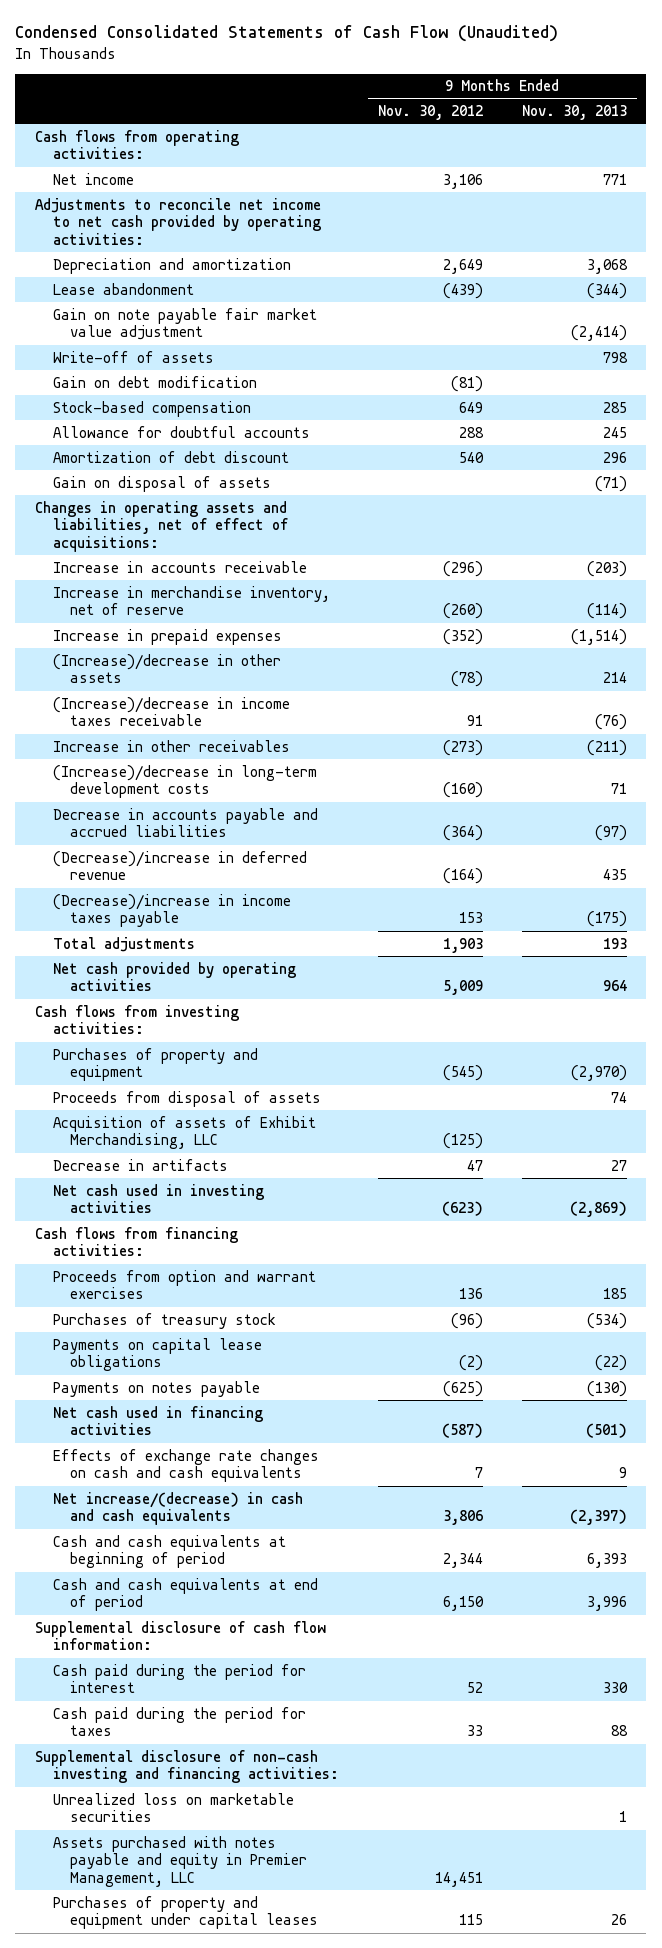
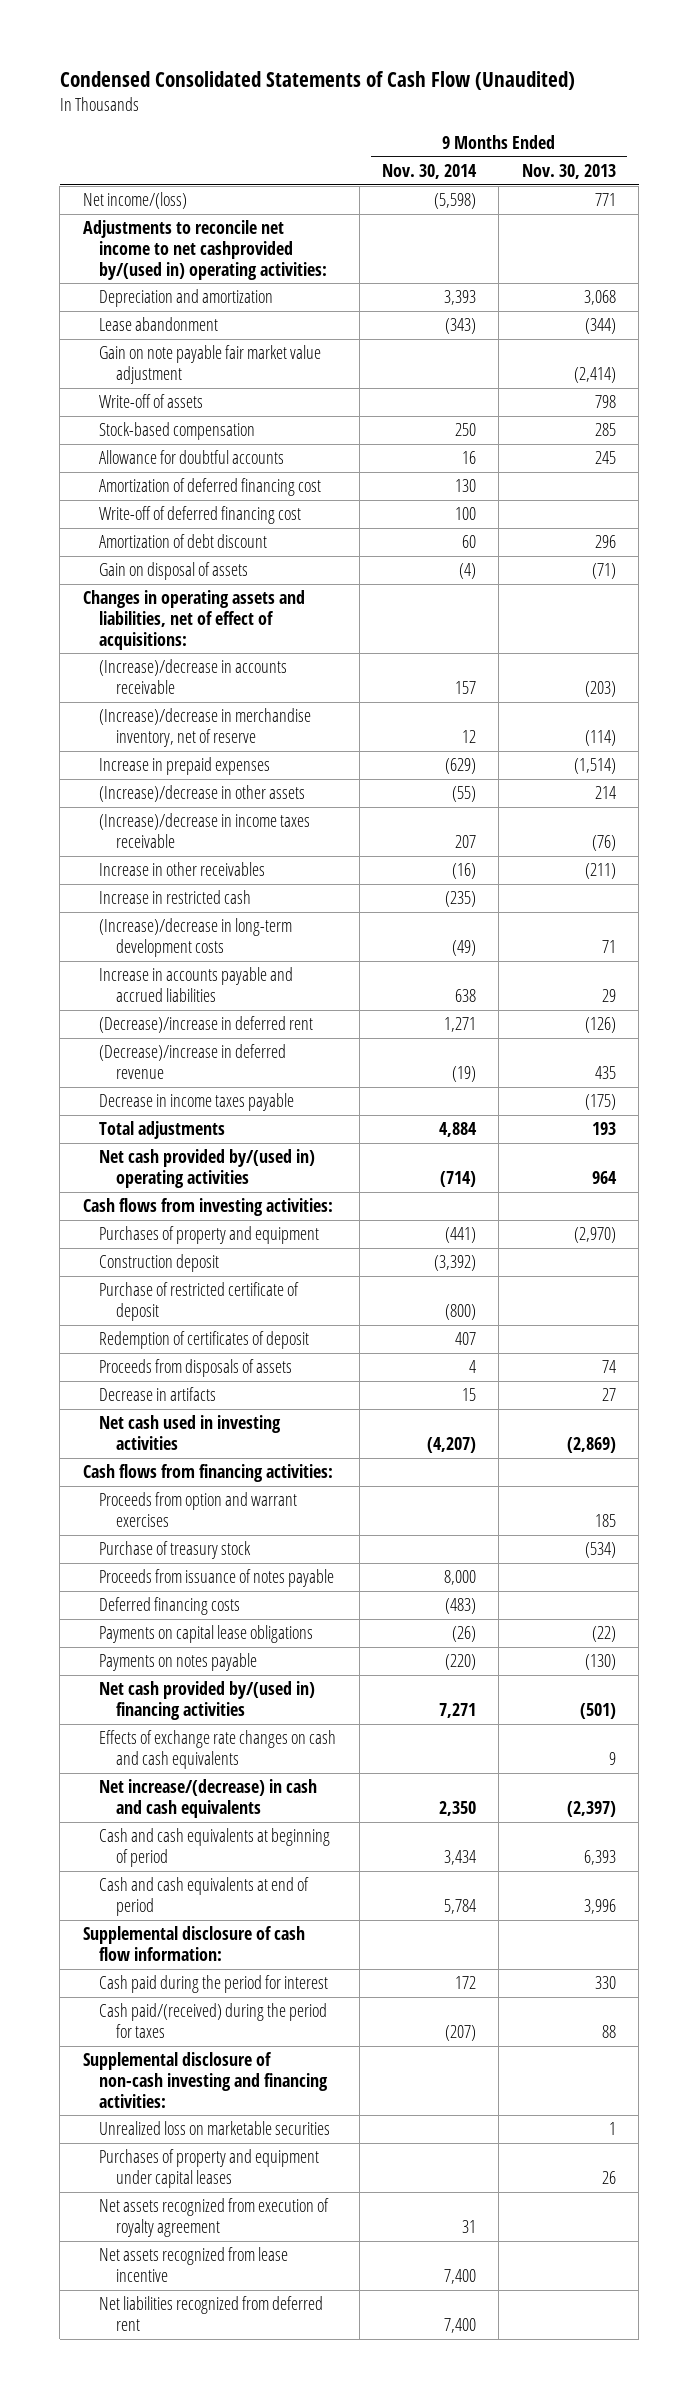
- | 9 Months Ended Nov. 30, 2012 | 9 Months Ended Nov. 30, 2013
+ | 9 Months Ended Nov. 30, 2014 | 9 Months Ended Nov. 30, 2013
- Cash flows from operating activities:
- Net income | 3,106 | 771
- Adjustments to reconcile net income to net cash provided by operating activities:
+ Net income/(loss) | (5,598) | 771
+ Adjustments to reconcile net income to net cashprovided by/(used in) operating activities:
- Gain on debt modification | (81) |
+ Amortization of deferred financing cost | 130 |
+ Write-off of deferred financing cost | 100 |
- Increase in accounts receivable | (296) | (203)
- Increase in merchandise inventory, net of reserve | (260) | (114)
+ (Increase)/decrease in accounts receivable | 157 | (203)
+ (Increase)/decrease in merchandise inventory, net of reserve | 12 | (114)
+ Increase in restricted cash | (235) |
- Decrease in accounts payable and accrued liabilities | (364) | (97)
+ Increase in accounts payable and accrued liabilities | 638 | 29
+ (Decrease)/increase in deferred rent | 1,271 | (126)
- (Decrease)/increase in income taxes payable | 153 | (175)
+ Decrease in income taxes payable | | (175)
- Net cash provided by operating activities | 5,009 | 964
+ Net cash provided by/(used in) operating activities | (714) | 964
- Proceeds from disposal of assets | | 74
- Acquisition of assets of Exhibit Merchandising, LLC | (125) |
+ Construction deposit | (3,392) |
+ Purchase of restricted certificate of deposit | (800) |
+ Redemption of certificates of deposit | 407 |
+ Proceeds from disposals of assets | 4 | 74
- Purchases of treasury stock | (96) | (534)
+ Purchase of treasury stock | | (534)
+ Proceeds from issuance of notes payable | 8,000 |
+ Deferred financing costs | (483) |
- Net cash used in financing activities | (587) | (501)
+ Net cash provided by/(used in) financing activities | 7,271 | (501)
- Cash paid during the period for taxes | 33 | 88
+ Cash paid/(received) during the period for taxes | (207) | 88
- Assets purchased with notes payable and equity in Premier Management, LLC | 14,451 |
+ Net assets recognized from execution of royalty agreement | 31 |
+ Net assets recognized from lease incentive | 7,400 |
+ Net liabilities recognized from deferred rent | 7,400 |

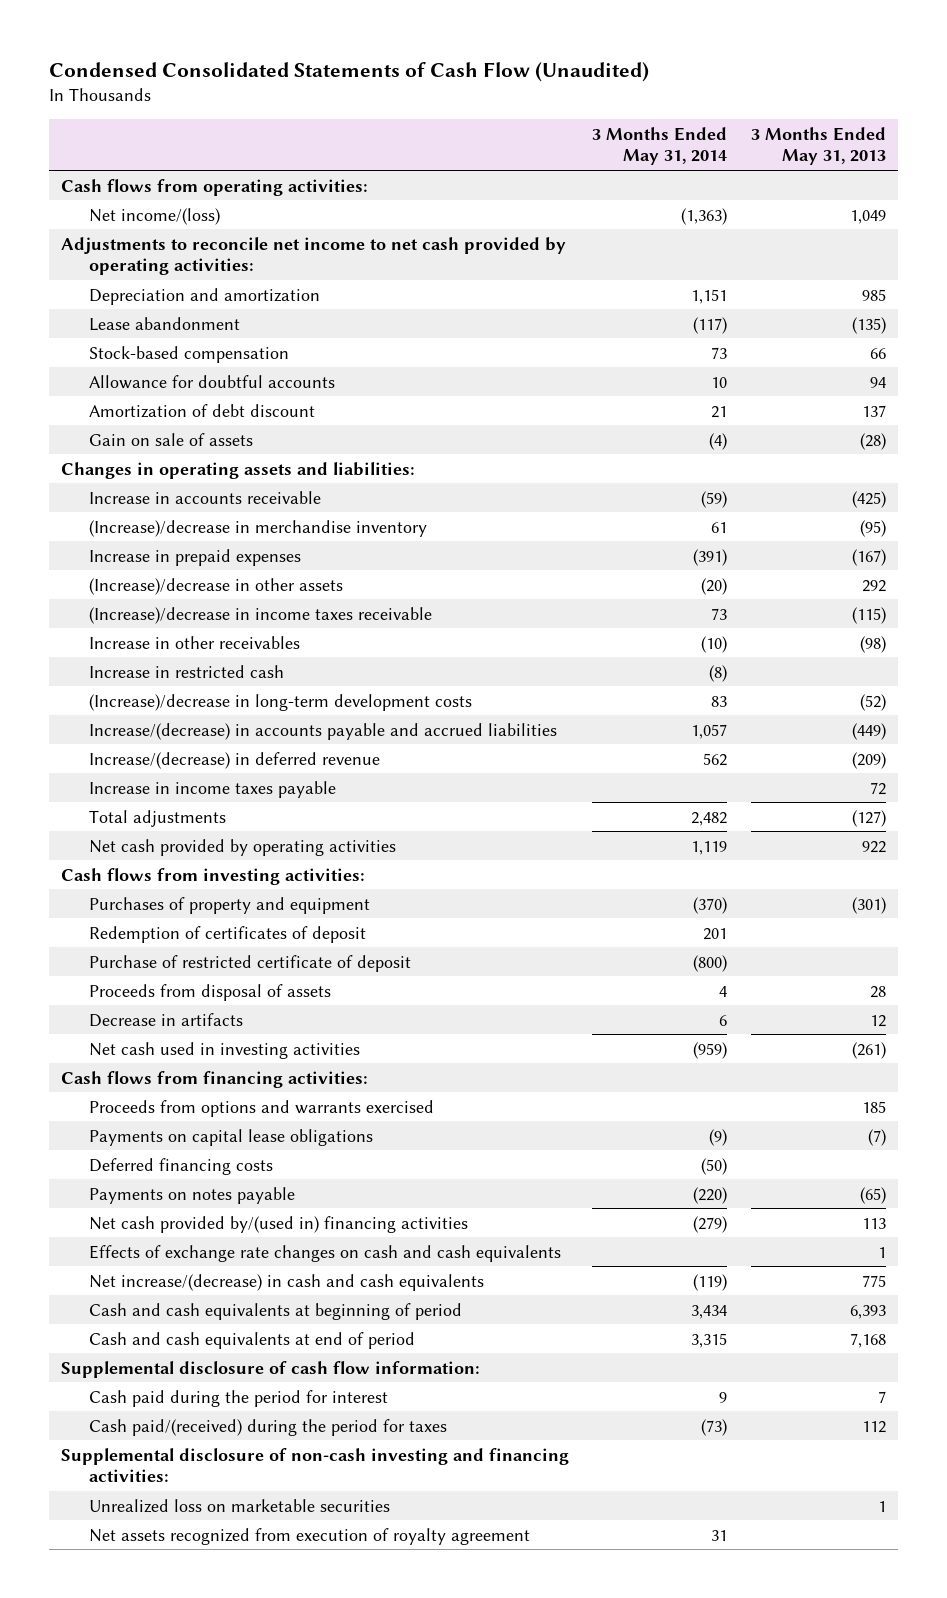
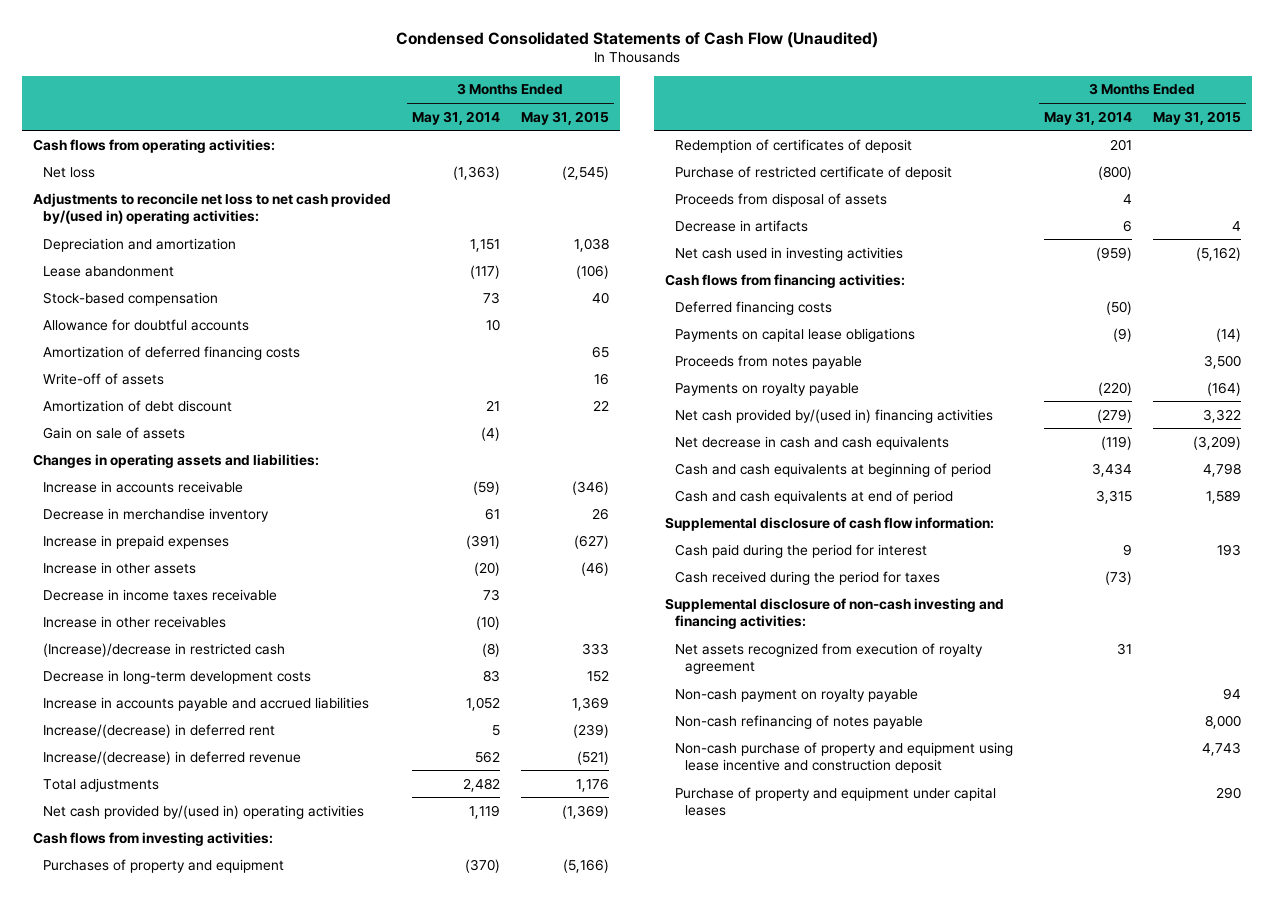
- | 3 Months Ended May 31, 2014 | 3 Months Ended May 31, 2013
+ | 3 Months Ended May 31, 2014 | 3 Months Ended May 31, 2015
- Net income/(loss) | (1,363) | 1,049
- Adjustments to reconcile net income to net cash provided by operating activities:
+ Net loss | (1,363) | (2,545)
+ Adjustments to reconcile net loss to net cash provided by/(used in) operating activities:
+ Amortization of deferred financing costs | | 65
+ Write-off of assets | | 16
- (Increase)/decrease in merchandise inventory | 61 | (95)
+ Decrease in merchandise inventory | 61 | 26
- (Increase)/decrease in other assets | (20) | 292
- (Increase)/decrease in income taxes receivable | 73 | (115)
+ Increase in other assets | (20) | (46)
+ Decrease in income taxes receivable | 73 |
- Increase in restricted cash | (8) |
- (Increase)/decrease in long-term development costs | 83 | (52)
- Increase/(decrease) in accounts payable and accrued liabilities | 1,057 | (449)
+ (Increase)/decrease in restricted cash | (8) | 333
+ Decrease in long-term development costs | 83 | 152
+ Increase in accounts payable and accrued liabilities | 1,052 | 1,369
+ Increase/(decrease) in deferred rent | 5 | (239)
- Increase in income taxes payable | | 72
- Net cash provided by operating activities | 1,119 | 922
+ Net cash provided by/(used in) operating activities | 1,119 | (1,369)
- Proceeds from options and warrants exercised | | 185
- Payments on notes payable | (220) | (65)
moved down: Payments on capital lease obligations | (9) | (14)
+ Proceeds from notes payable | | 3,500
+ Payments on royalty payable | (220) | (164)
- Effects of exchange rate changes on cash and cash equivalents | | 1
- Net increase/(decrease) in cash and cash equivalents | (119) | 775
+ Net decrease in cash and cash equivalents | (119) | (3,209)
- Cash paid/(received) during the period for taxes | (73) | 112
+ Cash received during the period for taxes | (73) |
- Unrealized loss on marketable securities | | 1
+ Non-cash payment on royalty payable | | 94
+ Non-cash refinancing of notes payable | | 8,000
+ Non-cash purchase of property and equipment using lease incentive and construction deposit | | 4,743
+ Purchase of property and equipment under capital leases | | 290

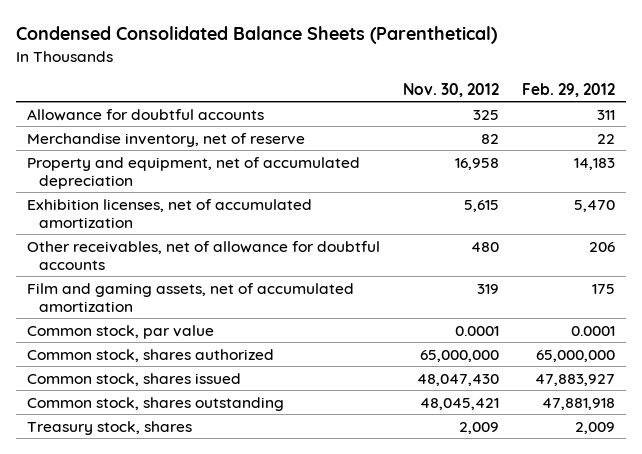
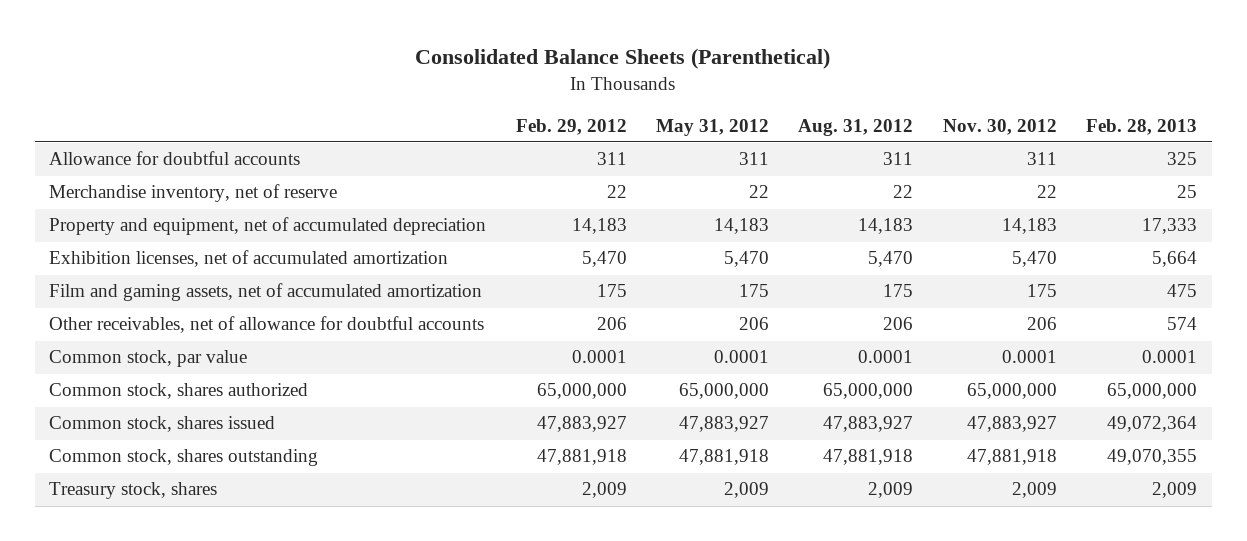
- Condensed Consolidated Balance Sheets (Parenthetical)
+ Consolidated Balance Sheets (Parenthetical)
- | Nov. 30, 2012 | Feb. 29, 2012
+ | Feb. 29, 2012 | May 31, 2012 | Aug. 31, 2012 | Nov. 30, 2012 | Feb. 28, 2013
- Allowance for doubtful accounts | 325 | 311
- Merchandise inventory, net of reserve | 82 | 22
- Property and equipment, net of accumulated depreciation | 16,958 | 14,183
- Exhibition licenses, net of accumulated amortization | 5,615 | 5,470
- Other receivables, net of allowance for doubtful accounts | 480 | 206
- Film and gaming assets, net of accumulated amortization | 319 | 175
+ Allowance for doubtful accounts | 311 | 311 | 311 | 311 | 325
+ Merchandise inventory, net of reserve | 22 | 22 | 22 | 22 | 25
+ Property and equipment, net of accumulated depreciation | 14,183 | 14,183 | 14,183 | 14,183 | 17,333
+ Exhibition licenses, net of accumulated amortization | 5,470 | 5,470 | 5,470 | 5,470 | 5,664
+ Film and gaming assets, net of accumulated amortization | 175 | 175 | 175 | 175 | 475
+ Other receivables, net of allowance for doubtful accounts | 206 | 206 | 206 | 206 | 574
- Common stock, shares issued | 48,047,430 | 47,883,927
- Common stock, shares outstanding | 48,045,421 | 47,881,918
+ Common stock, shares issued | 47,883,927 | 47,883,927 | 47,883,927 | 47,883,927 | 49,072,364
+ Common stock, shares outstanding | 47,881,918 | 47,881,918 | 47,881,918 | 47,881,918 | 49,070,355

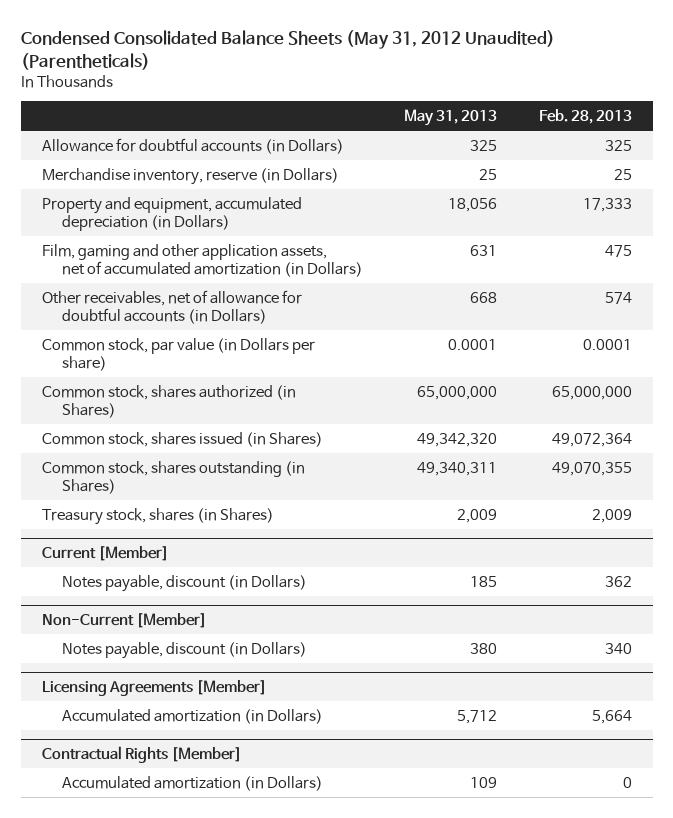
- Consolidated Balance Sheets (Parenthetical)
+ Condensed Consolidated Balance Sheets (May 31, 2012 Unaudited) (Parentheticals)
- | Feb. 29, 2012 | May 31, 2012 | Aug. 31, 2012 | Nov. 30, 2012 | Feb. 28, 2013
+ | May 31, 2013 | Feb. 28, 2013
- Allowance for doubtful accounts | 311 | 311 | 311 | 311 | 325
- Merchandise inventory, net of reserve | 22 | 22 | 22 | 22 | 25
- Property and equipment, net of accumulated depreciation | 14,183 | 14,183 | 14,183 | 14,183 | 17,333
- Exhibition licenses, net of accumulated amortization | 5,470 | 5,470 | 5,470 | 5,470 | 5,664
- Film and gaming assets, net of accumulated amortization | 175 | 175 | 175 | 175 | 475
- Other receivables, net of allowance for doubtful accounts | 206 | 206 | 206 | 206 | 574
- Common stock, par value | 0.0001 | 0.0001 | 0.0001 | 0.0001 | 0.0001
- Common stock, shares authorized | 65,000,000 | 65,000,000 | 65,000,000 | 65,000,000 | 65,000,000
- Common stock, shares issued | 47,883,927 | 47,883,927 | 47,883,927 | 47,883,927 | 49,072,364
- Common stock, shares outstanding | 47,881,918 | 47,881,918 | 47,881,918 | 47,881,918 | 49,070,355
- Treasury stock, shares | 2,009 | 2,009 | 2,009 | 2,009 | 2,009
+ Allowance for doubtful accounts (in Dollars) | 325 | 325
+ Merchandise inventory, reserve (in Dollars) | 25 | 25
+ Property and equipment, accumulated depreciation (in Dollars) | 18,056 | 17,333
+ Film, gaming and other application assets, net of accumulated amortization (in Dollars) | 631 | 475
+ Other receivables, net of allowance for doubtful accounts (in Dollars) | 668 | 574
+ Common stock, par value (in Dollars per share) | 0.0001 | 0.0001
+ Common stock, shares authorized (in Shares) | 65,000,000 | 65,000,000
+ Common stock, shares issued (in Shares) | 49,342,320 | 49,072,364
+ Common stock, shares outstanding (in Shares) | 49,340,311 | 49,070,355
+ Treasury stock, shares (in Shares) | 2,009 | 2,009
+ Current [Member]
+ Notes payable, discount (in Dollars) | 185 | 362
+ Non-Current [Member]
+ Notes payable, discount (in Dollars) | 380 | 340
+ Licensing Agreements [Member]
+ Accumulated amortization (in Dollars) | 5,712 | 5,664
+ Contractual Rights [Member]
+ Accumulated amortization (in Dollars) | 109 | 0

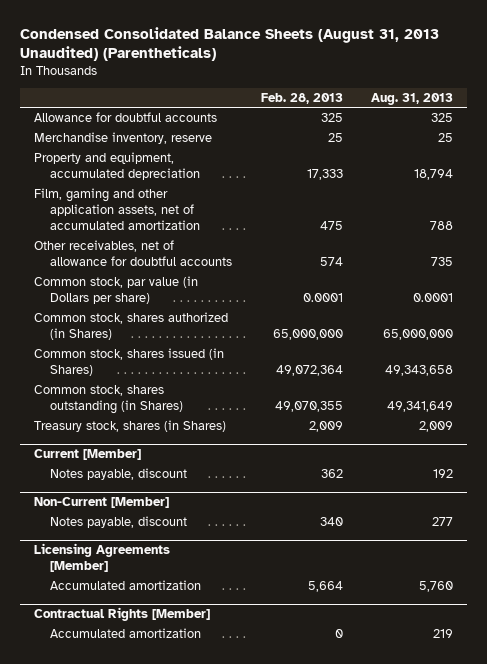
- Condensed Consolidated Balance Sheets (May 31, 2012 Unaudited) (Parentheticals)
+ Condensed Consolidated Balance Sheets (August 31, 2013 Unaudited) (Parentheticals)
- | May 31, 2013 | Feb. 28, 2013
+ | Feb. 28, 2013 | Aug. 31, 2013
- Allowance for doubtful accounts (in Dollars) | 325 | 325
- Merchandise inventory, reserve (in Dollars) | 25 | 25
- Property and equipment, accumulated depreciation (in Dollars) | 18,056 | 17,333
- Film, gaming and other application assets, net of accumulated amortization (in Dollars) | 631 | 475
- Other receivables, net of allowance for doubtful accounts (in Dollars) | 668 | 574
+ Allowance for doubtful accounts | 325 | 325
+ Merchandise inventory, reserve | 25 | 25
+ Property and equipment, accumulated depreciation | 17,333 | 18,794
+ Film, gaming and other application assets, net of accumulated amortization | 475 | 788
+ Other receivables, net of allowance for doubtful accounts | 574 | 735
@ Current [Member]
- Notes payable, discount (in Dollars) | 185 | 362
+ Notes payable, discount | 362 | 192
@ Non-Current [Member]
- Notes payable, discount (in Dollars) | 380 | 340
+ Notes payable, discount | 340 | 277
@ Licensing Agreements [Member]
- Accumulated amortization (in Dollars) | 5,712 | 5,664
+ Accumulated amortization | 5,664 | 5,760
@ Contractual Rights [Member]
- Accumulated amortization (in Dollars) | 109 | 0
+ Accumulated amortization | 0 | 219

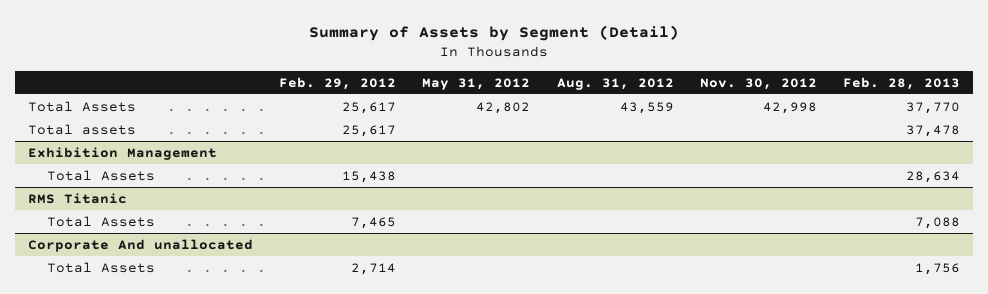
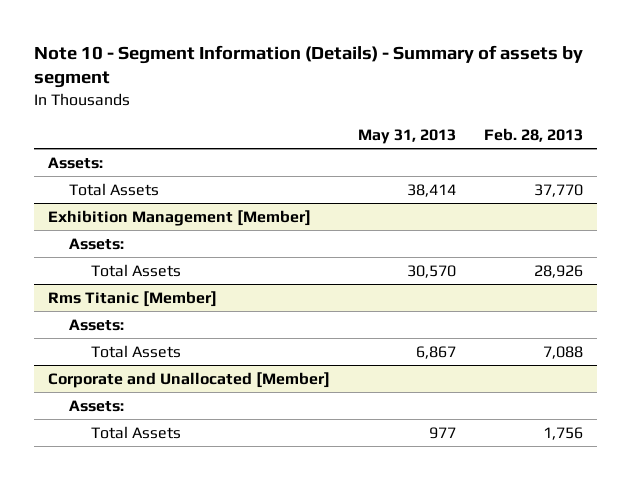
- Summary of Assets by Segment (Detail)
+ Note 10 - Segment Information (Details) - Summary of assets by segment
- | Feb. 29, 2012 | May 31, 2012 | Aug. 31, 2012 | Nov. 30, 2012 | Feb. 28, 2013
+ | May 31, 2013 | Feb. 28, 2013
+ Assets:
- Total assets | 25,617 | | | | 37,478
- Exhibition Management
- Total Assets | 15,438 | | | | 28,634
- RMS Titanic
+ Exhibition Management [Member]
+ Assets:
+ Total Assets | 30,570 | 28,926
+ Rms Titanic [Member]
+ Assets:
- Corporate And unallocated
+ Corporate and Unallocated [Member]
+ Assets:

